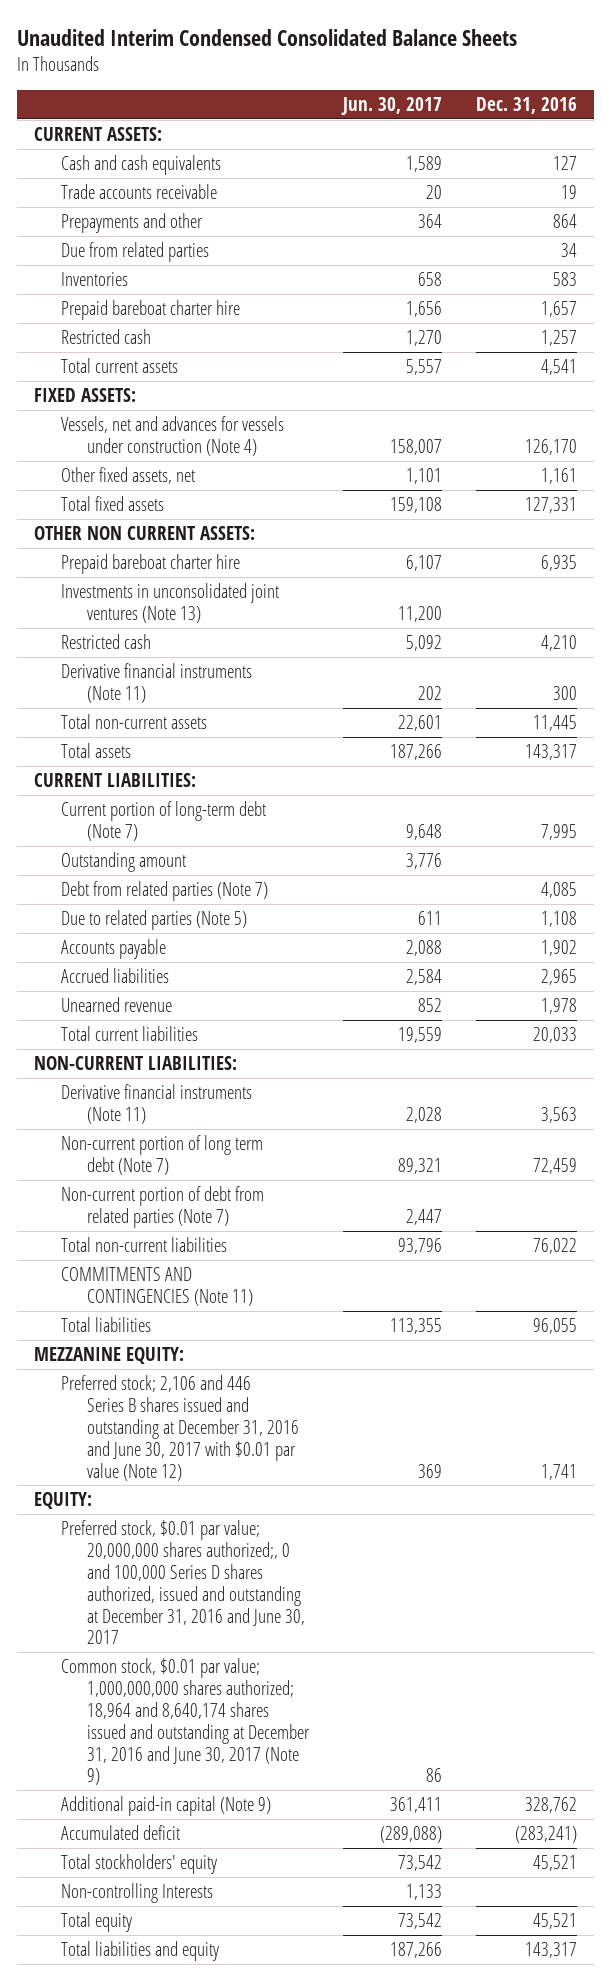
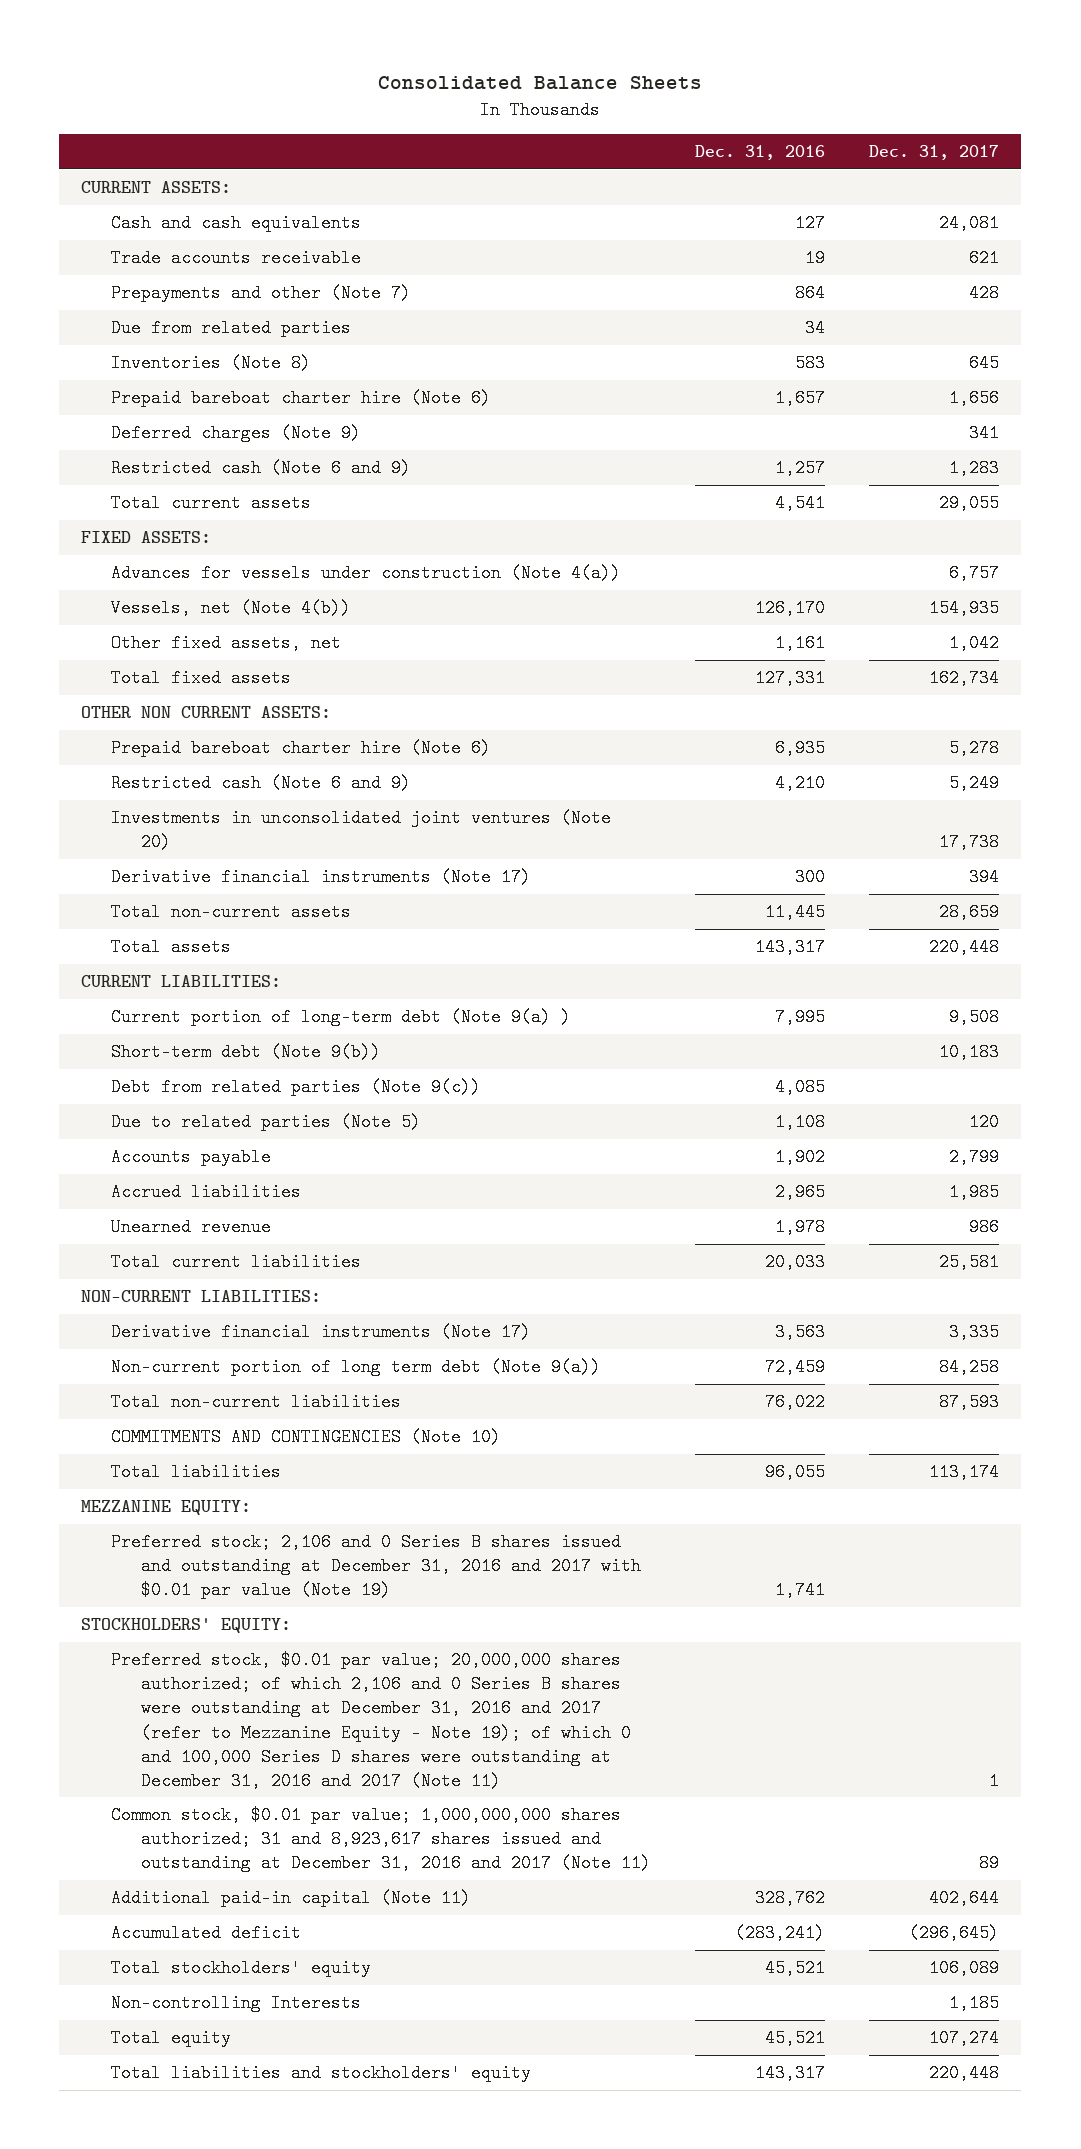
- Unaudited Interim Condensed Consolidated Balance Sheets
+ Consolidated Balance Sheets
- | Jun. 30, 2017 | Dec. 31, 2016
+ | Dec. 31, 2016 | Dec. 31, 2017
- Prepayments and other | 364 | 864
+ Prepayments and other (Note 7) | 864 | 428
- Inventories | 658 | 583
- Prepaid bareboat charter hire | 1,656 | 1,657
- Restricted cash | 1,270 | 1,257
+ Inventories (Note 8) | 583 | 645
+ Prepaid bareboat charter hire (Note 6) | 1,657 | 1,656
+ Deferred charges (Note 9) | | 341
+ Restricted cash (Note 6 and 9) | 1,257 | 1,283
- Vessels, net and advances for vessels under construction (Note 4) | 158,007 | 126,170
+ Advances for vessels under construction (Note 4(a)) | | 6,757
+ Vessels, net (Note 4(b)) | 126,170 | 154,935
- Prepaid bareboat charter hire | 6,107 | 6,935
- Investments in unconsolidated joint ventures (Note 13) | 11,200 |
- Restricted cash | 5,092 | 4,210
- Derivative financial instruments (Note 11) | 202 | 300
+ Prepaid bareboat charter hire (Note 6) | 6,935 | 5,278
+ Restricted cash (Note 6 and 9) | 4,210 | 5,249
+ Investments in unconsolidated joint ventures (Note 20) | | 17,738
+ Derivative financial instruments (Note 17) | 300 | 394
- Current portion of long-term debt (Note 7) | 9,648 | 7,995
- Outstanding amount | 3,776 |
- Debt from related parties (Note 7) | | 4,085
+ Current portion of long-term debt (Note 9(a) ) | 7,995 | 9,508
+ Short-term debt (Note 9(b)) | | 10,183
+ Debt from related parties (Note 9(c)) | 4,085 |
- Derivative financial instruments (Note 11) | 2,028 | 3,563
- Non-current portion of long term debt (Note 7) | 89,321 | 72,459
- Non-current portion of debt from related parties (Note 7) | 2,447 |
+ Derivative financial instruments (Note 17) | 3,563 | 3,335
+ Non-current portion of long term debt (Note 9(a)) | 72,459 | 84,258
- COMMITMENTS AND CONTINGENCIES (Note 11)
+ COMMITMENTS AND CONTINGENCIES (Note 10)
- Preferred stock; 2,106 and 446 Series B shares issued and outstanding at December 31, 2016 and June 30, 2017 with $0.01 par value (Note 12) | 369 | 1,741
- EQUITY:
- Preferred stock, $0.01 par value; 20,000,000 shares authorized;, 0 and 100,000 Series D shares authorized, issued and outstanding at December 31, 2016 and June 30, 2017
- Common stock, $0.01 par value; 1,000,000,000 shares authorized; 18,964 and 8,640,174 shares issued and outstanding at December 31, 2016 and June 30, 2017 (Note 9) | 86 |
- Additional paid-in capital (Note 9) | 361,411 | 328,762
+ Preferred stock; 2,106 and 0 Series B shares issued and outstanding at December 31, 2016 and 2017 with $0.01 par value (Note 19) | 1,741 |
+ STOCKHOLDERS' EQUITY:
+ Preferred stock, $0.01 par value; 20,000,000 shares authorized; of which 2,106 and 0 Series B shares were outstanding at December 31, 2016 and 2017 (refer to Mezzanine Equity - Note 19); of which 0 and 100,000 Series D shares were outstanding at December 31, 2016 and 2017 (Note 11) | | 1
+ Common stock, $0.01 par value; 1,000,000,000 shares authorized; 31 and 8,923,617 shares issued and outstanding at December 31, 2016 and 2017 (Note 11) | | 89
+ Additional paid-in capital (Note 11) | 328,762 | 402,644
- Total liabilities and equity | 187,266 | 143,317
+ Total liabilities and stockholders' equity | 143,317 | 220,448

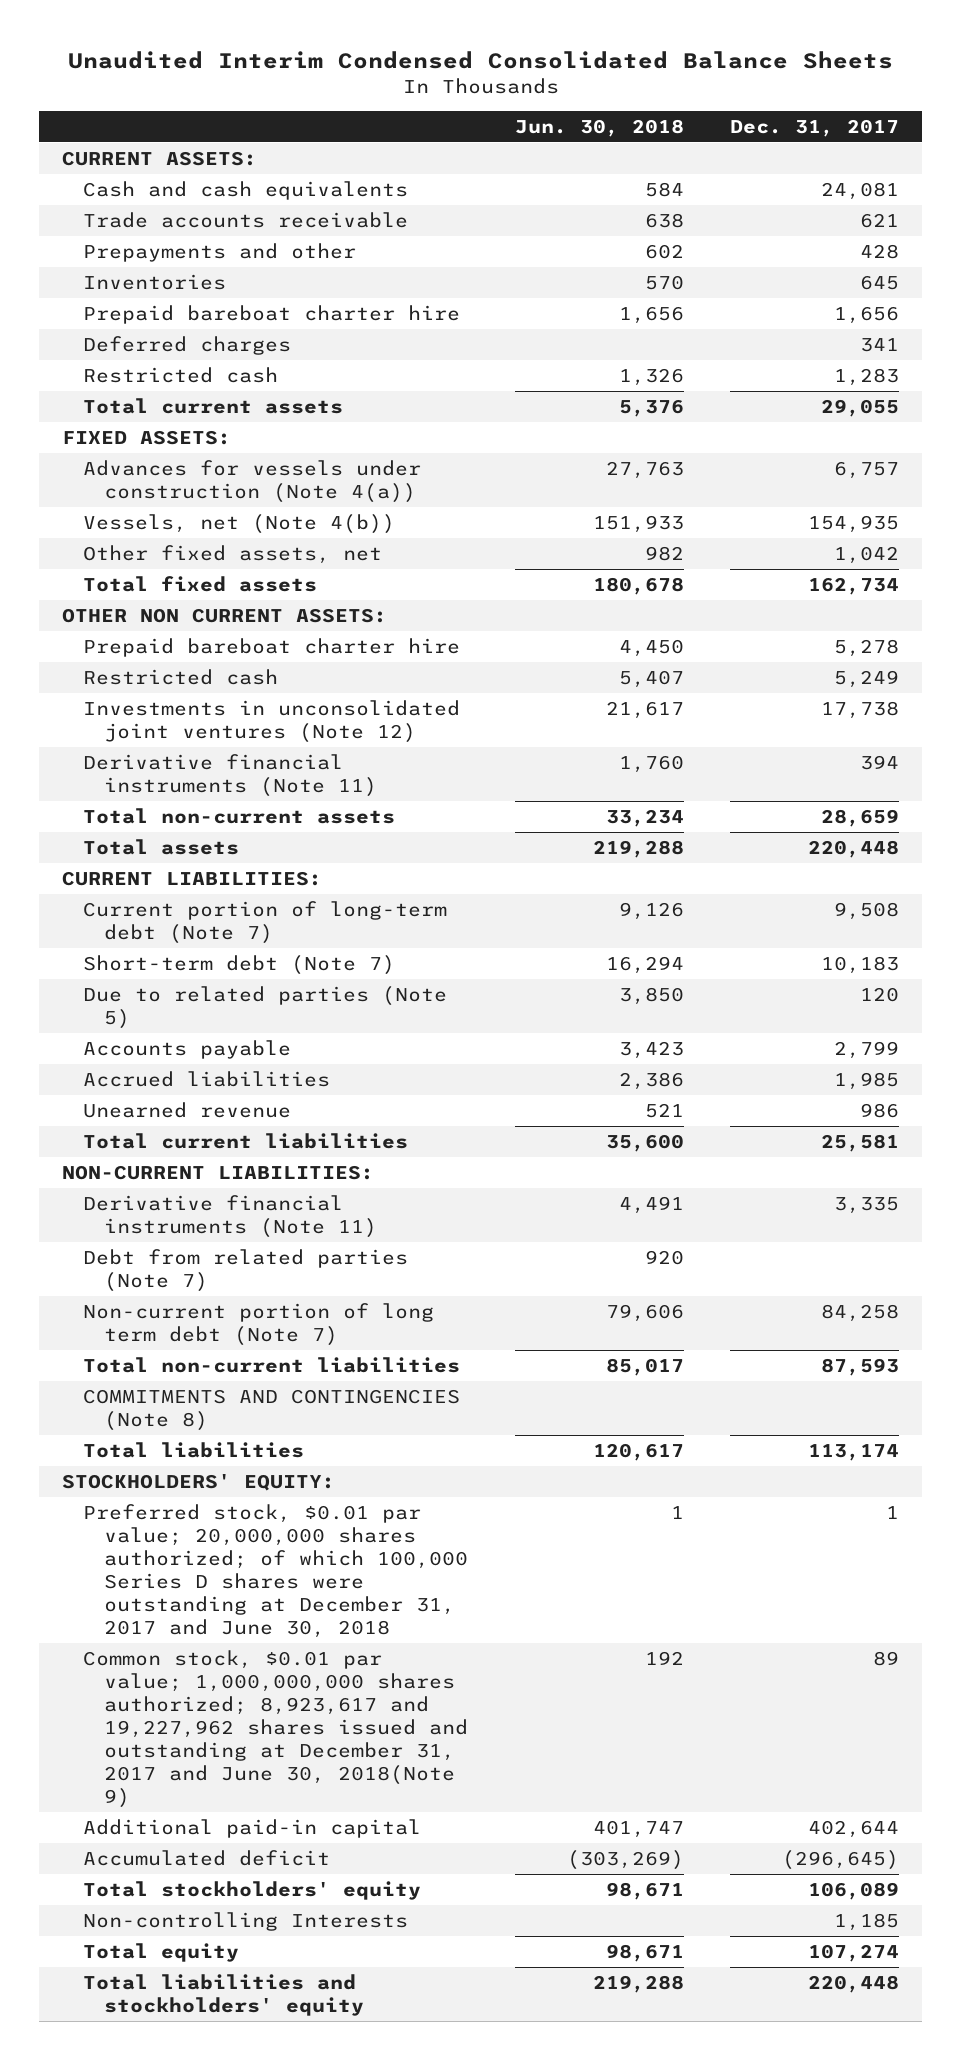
- Consolidated Balance Sheets
+ Unaudited Interim Condensed Consolidated Balance Sheets
- | Dec. 31, 2016 | Dec. 31, 2017
+ | Jun. 30, 2018 | Dec. 31, 2017
- Prepayments and other (Note 7) | 864 | 428
- Due from related parties | 34 |
- Inventories (Note 8) | 583 | 645
- Prepaid bareboat charter hire (Note 6) | 1,657 | 1,656
- Deferred charges (Note 9) | | 341
- Restricted cash (Note 6 and 9) | 1,257 | 1,283
+ Prepayments and other | 602 | 428
+ Inventories | 570 | 645
+ Prepaid bareboat charter hire | 1,656 | 1,656
+ Deferred charges | | 341
+ Restricted cash | 1,326 | 1,283
- Prepaid bareboat charter hire (Note 6) | 6,935 | 5,278
- Restricted cash (Note 6 and 9) | 4,210 | 5,249
- Investments in unconsolidated joint ventures (Note 20) | | 17,738
- Derivative financial instruments (Note 17) | 300 | 394
+ Prepaid bareboat charter hire | 4,450 | 5,278
+ Restricted cash | 5,407 | 5,249
+ Investments in unconsolidated joint ventures (Note 12) | 21,617 | 17,738
+ Derivative financial instruments (Note 11) | 1,760 | 394
- Current portion of long-term debt (Note 9(a) ) | 7,995 | 9,508
- Short-term debt (Note 9(b)) | | 10,183
- Debt from related parties (Note 9(c)) | 4,085 |
+ Current portion of long-term debt (Note 7) | 9,126 | 9,508
+ Short-term debt (Note 7) | 16,294 | 10,183
- Derivative financial instruments (Note 17) | 3,563 | 3,335
- Non-current portion of long term debt (Note 9(a)) | 72,459 | 84,258
+ Derivative financial instruments (Note 11) | 4,491 | 3,335
+ Debt from related parties (Note 7) | 920 |
+ Non-current portion of long term debt (Note 7) | 79,606 | 84,258
- COMMITMENTS AND CONTINGENCIES (Note 10)
+ COMMITMENTS AND CONTINGENCIES (Note 8)
- MEZZANINE EQUITY:
- Preferred stock; 2,106 and 0 Series B shares issued and outstanding at December 31, 2016 and 2017 with $0.01 par value (Note 19) | 1,741 |
- Preferred stock, $0.01 par value; 20,000,000 shares authorized; of which 2,106 and 0 Series B shares were outstanding at December 31, 2016 and 2017 (refer to Mezzanine Equity - Note 19); of which 0 and 100,000 Series D shares were outstanding at December 31, 2016 and 2017 (Note 11) | | 1
- Common stock, $0.01 par value; 1,000,000,000 shares authorized; 31 and 8,923,617 shares issued and outstanding at December 31, 2016 and 2017 (Note 11) | | 89
- Additional paid-in capital (Note 11) | 328,762 | 402,644
+ Preferred stock, $0.01 par value; 20,000,000 shares authorized; of which 100,000 Series D shares were outstanding at December 31, 2017 and June 30, 2018 | 1 | 1
+ Common stock, $0.01 par value; 1,000,000,000 shares authorized; 8,923,617 and 19,227,962 shares issued and outstanding at December 31, 2017 and June 30, 2018(Note 9) | 192 | 89
+ Additional paid-in capital | 401,747 | 402,644

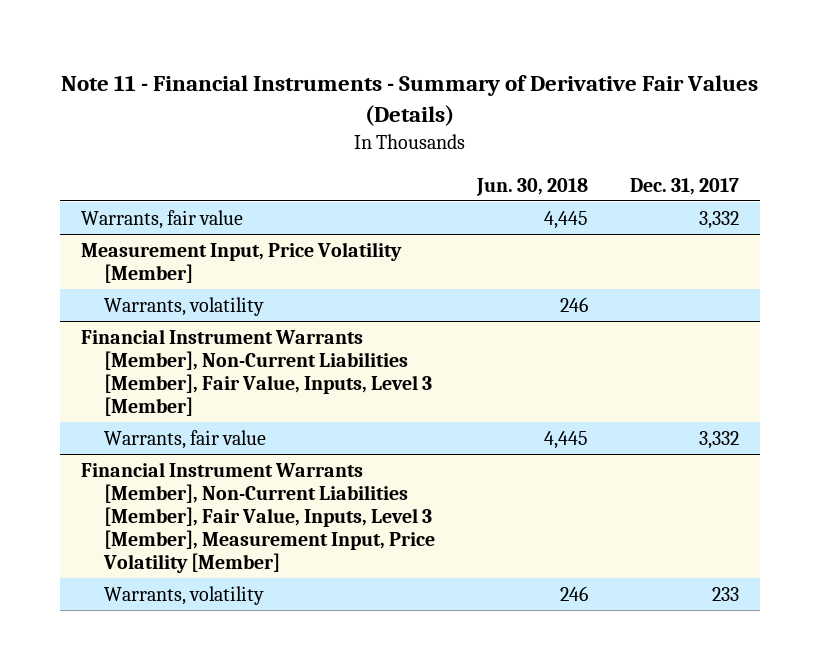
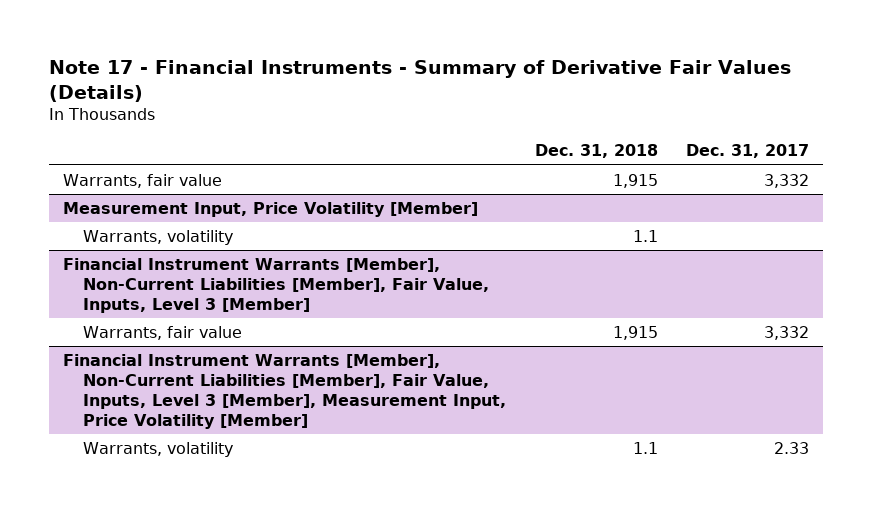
- Note 11 - Financial Instruments - Summary of Derivative Fair Values (Details)
+ Note 17 - Financial Instruments - Summary of Derivative Fair Values (Details)
- | Jun. 30, 2018 | Dec. 31, 2017
+ | Dec. 31, 2018 | Dec. 31, 2017
@ Financial Instrument Warrants [Member], Non-Current Liabilities [Member], Fair Value, Inputs, Level 3 [Member], Measurement Input, Price Volatility [Member]
- Warrants, volatility | 246 | 233
+ Warrants, volatility | 1.1 | 2.33

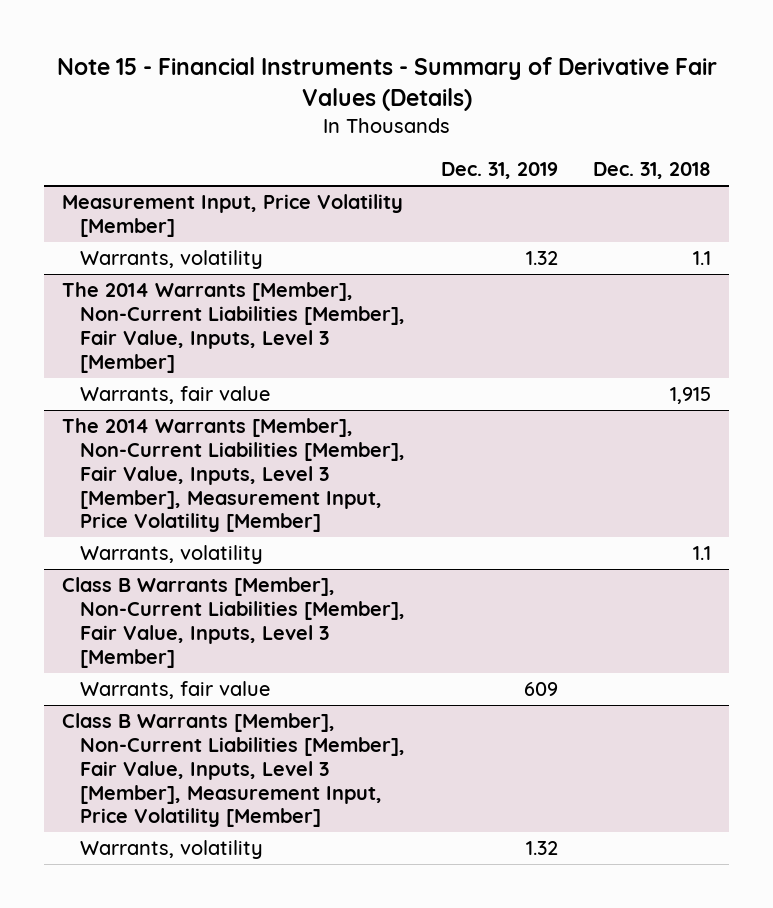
- Note 17 - Financial Instruments - Summary of Derivative Fair Values (Details)
+ Note 15 - Financial Instruments - Summary of Derivative Fair Values (Details)
- | Dec. 31, 2018 | Dec. 31, 2017
+ | Dec. 31, 2019 | Dec. 31, 2018
- Warrants, fair value | 1,915 | 3,332
- Financial Instrument Warrants [Member], Non-Current Liabilities [Member], Fair Value, Inputs, Level 3 [Member]
+ The 2014 Warrants [Member], Non-Current Liabilities [Member], Fair Value, Inputs, Level 3 [Member]
- Financial Instrument Warrants [Member], Non-Current Liabilities [Member], Fair Value, Inputs, Level 3 [Member], Measurement Input, Price Volatility [Member]
+ The 2014 Warrants [Member], Non-Current Liabilities [Member], Fair Value, Inputs, Level 3 [Member], Measurement Input, Price Volatility [Member]
+ Class B Warrants [Member], Non-Current Liabilities [Member], Fair Value, Inputs, Level 3 [Member]
+ Warrants, fair value | 609 |
+ Class B Warrants [Member], Non-Current Liabilities [Member], Fair Value, Inputs, Level 3 [Member], Measurement Input, Price Volatility [Member]
+ Warrants, volatility | 1.32 |

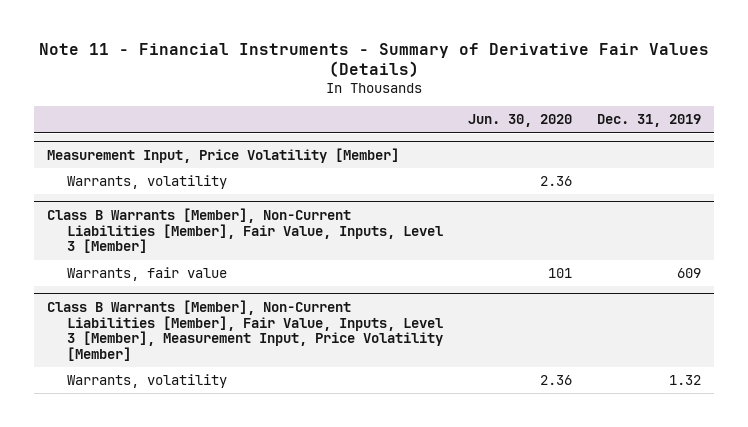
- Note 15 - Financial Instruments - Summary of Derivative Fair Values (Details)
+ Note 11 - Financial Instruments - Summary of Derivative Fair Values (Details)
- | Dec. 31, 2019 | Dec. 31, 2018
+ | Jun. 30, 2020 | Dec. 31, 2019
@ Measurement Input, Price Volatility [Member]
- Warrants, volatility | 1.32 | 1.1
- The 2014 Warrants [Member], Non-Current Liabilities [Member], Fair Value, Inputs, Level 3 [Member]
- Warrants, fair value | | 1,915
- The 2014 Warrants [Member], Non-Current Liabilities [Member], Fair Value, Inputs, Level 3 [Member], Measurement Input, Price Volatility [Member]

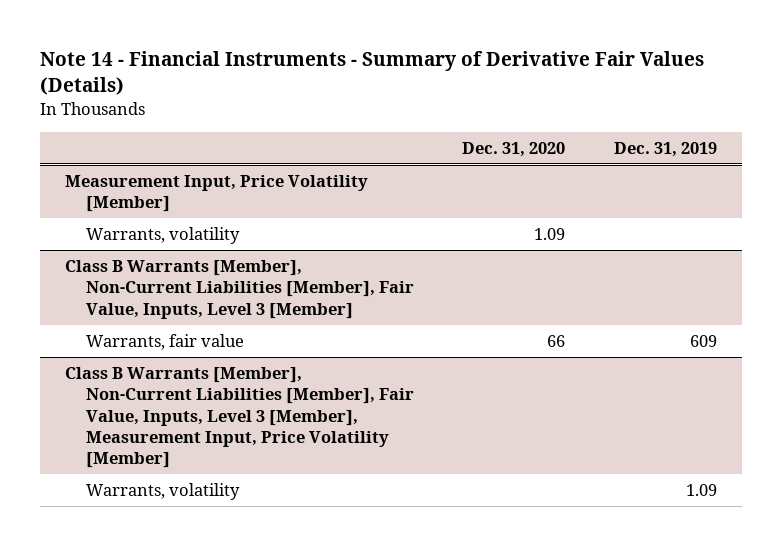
- Note 11 - Financial Instruments - Summary of Derivative Fair Values (Details)
+ Note 14 - Financial Instruments - Summary of Derivative Fair Values (Details)
- | Jun. 30, 2020 | Dec. 31, 2019
+ | Dec. 31, 2020 | Dec. 31, 2019
@ Class B Warrants [Member], Non-Current Liabilities [Member], Fair Value, Inputs, Level 3 [Member], Measurement Input, Price Volatility [Member]
- Warrants, volatility | 2.36 | 1.32
+ Warrants, volatility | | 1.09

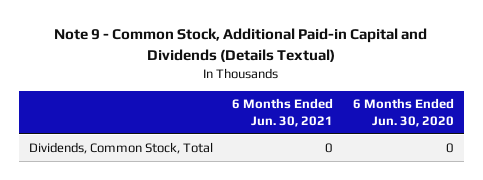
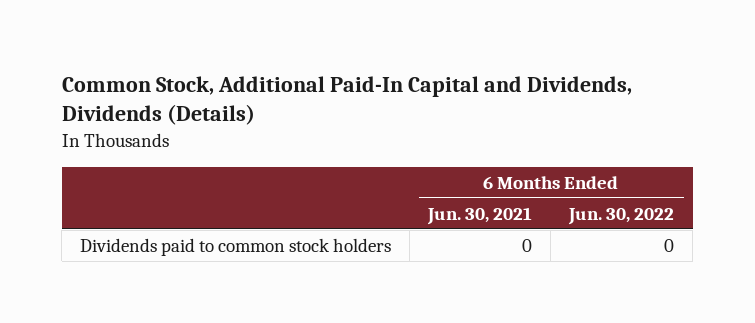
- Note 9 - Common Stock, Additional Paid-in Capital and Dividends (Details Textual)
+ Common Stock, Additional Paid-In Capital and Dividends, Dividends (Details)
- | 6 Months Ended Jun. 30, 2021 | 6 Months Ended Jun. 30, 2020
+ | 6 Months Ended Jun. 30, 2021 | 6 Months Ended Jun. 30, 2022
- Dividends, Common Stock, Total | 0 | 0
+ Dividends paid to common stock holders | 0 | 0

